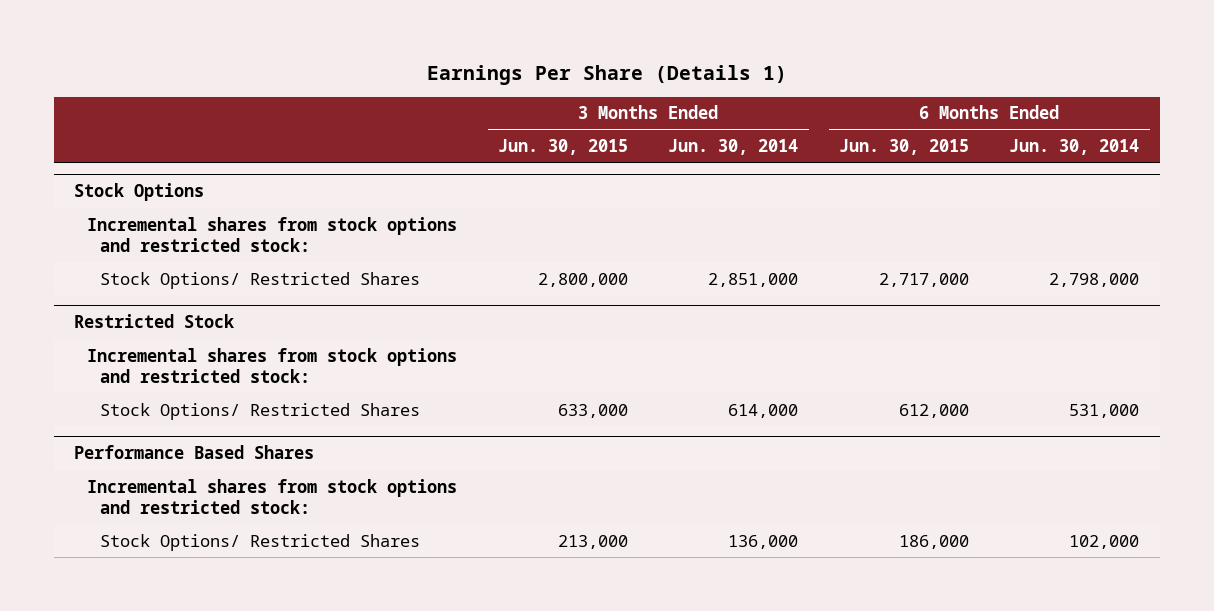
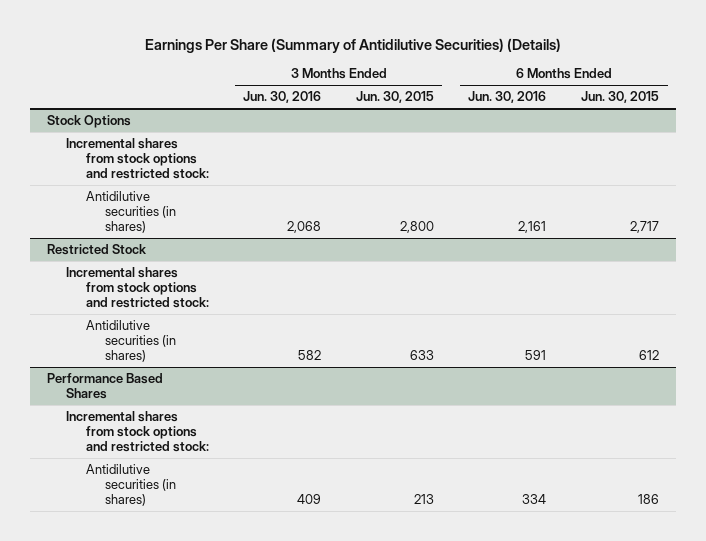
- Earnings Per Share (Details 1)
+ Earnings Per Share (Summary of Antidilutive Securities) (Details)
- | 3 Months Ended Jun. 30, 2015 | 3 Months Ended Jun. 30, 2014 | 6 Months Ended Jun. 30, 2015 | 6 Months Ended Jun. 30, 2014
+ | 3 Months Ended Jun. 30, 2016 | 3 Months Ended Jun. 30, 2015 | 6 Months Ended Jun. 30, 2016 | 6 Months Ended Jun. 30, 2015
@ Stock Options
- Stock Options/ Restricted Shares | 2,800,000 | 2,851,000 | 2,717,000 | 2,798,000
+ Antidilutive securities (in shares) | 2,068 | 2,800 | 2,161 | 2,717
@ Restricted Stock
- Stock Options/ Restricted Shares | 633,000 | 614,000 | 612,000 | 531,000
+ Antidilutive securities (in shares) | 582 | 633 | 591 | 612
@ Performance Based Shares
- Stock Options/ Restricted Shares | 213,000 | 136,000 | 186,000 | 102,000
+ Antidilutive securities (in shares) | 409 | 213 | 334 | 186

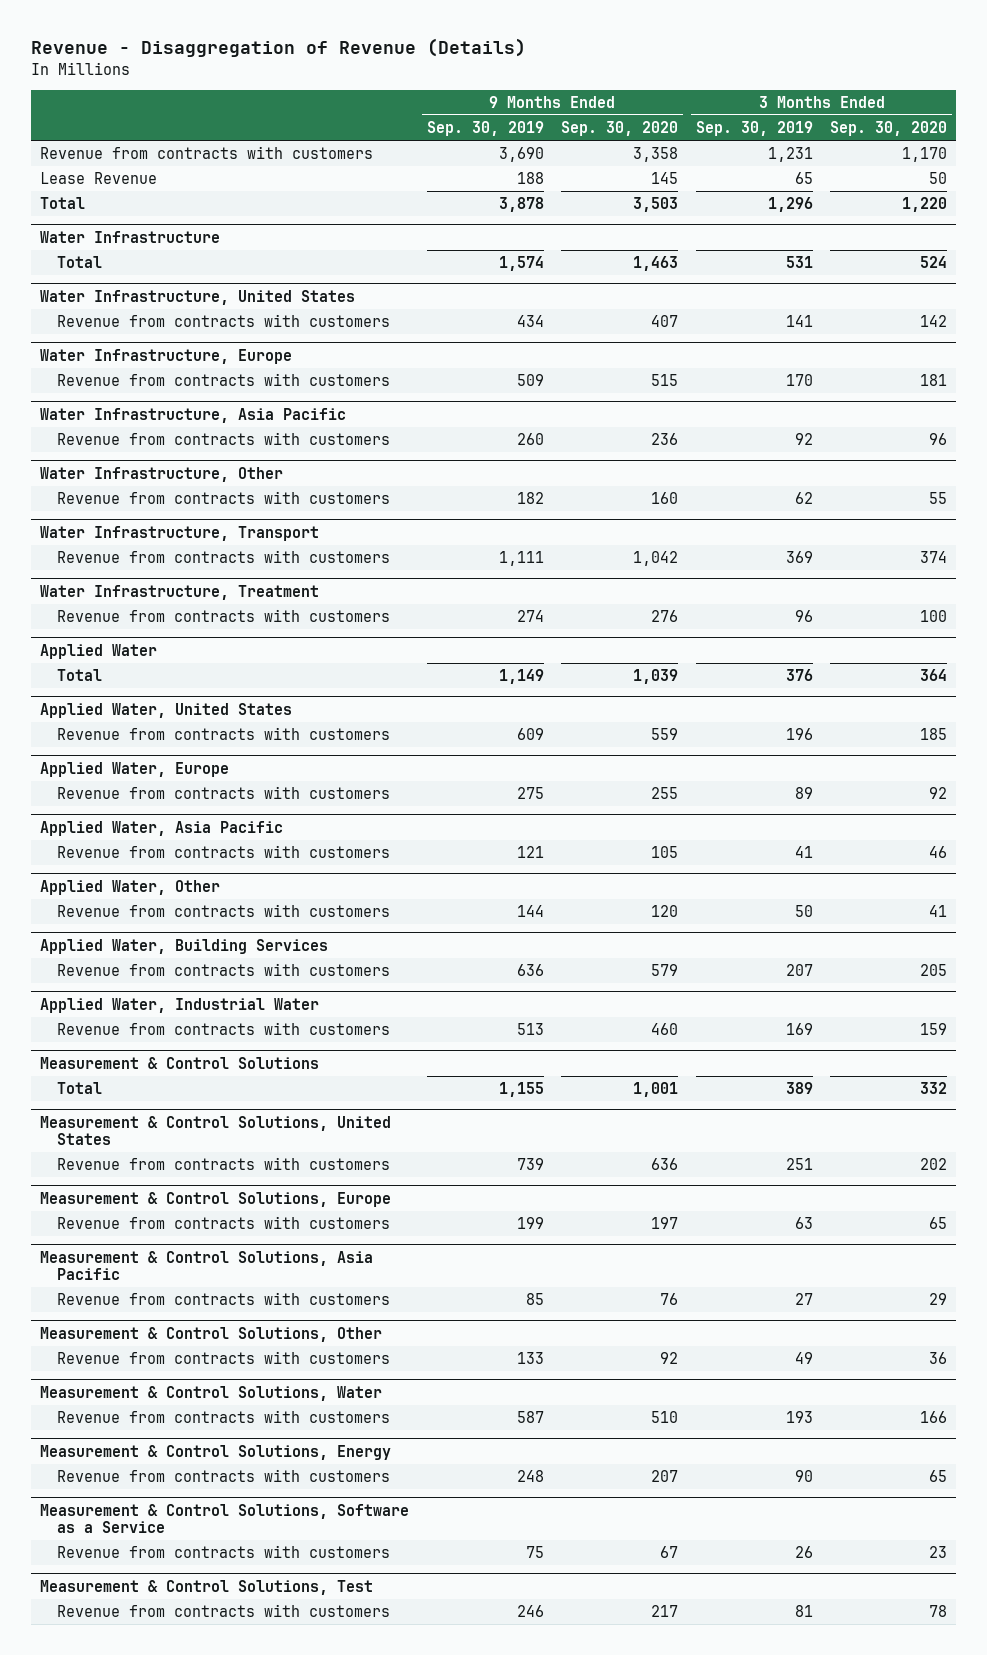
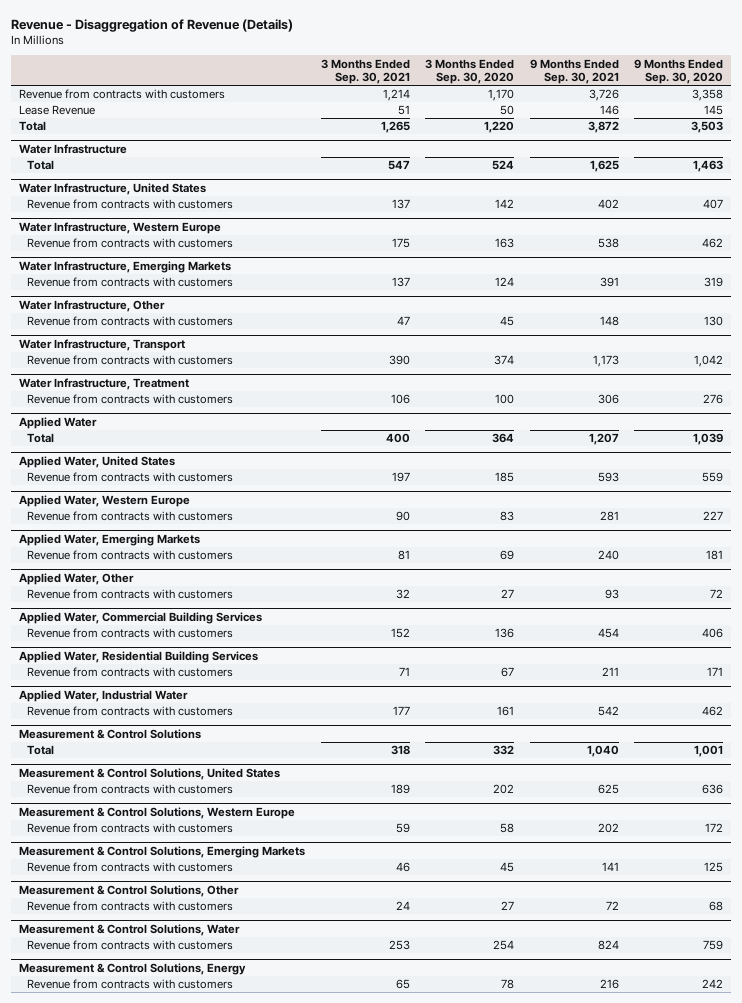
- | 9 Months Ended Sep. 30, 2019 | 9 Months Ended Sep. 30, 2020 | 3 Months Ended Sep. 30, 2019 | 3 Months Ended Sep. 30, 2020
+ | 3 Months Ended Sep. 30, 2021 | 3 Months Ended Sep. 30, 2020 | 9 Months Ended Sep. 30, 2021 | 9 Months Ended Sep. 30, 2020
- Water Infrastructure, Europe
- Revenue from contracts with customers | 509 | 515 | 170 | 181
- Water Infrastructure, Asia Pacific
- Revenue from contracts with customers | 260 | 236 | 92 | 96
+ Water Infrastructure, Western Europe
+ Revenue from contracts with customers | 175 | 163 | 538 | 462
+ Water Infrastructure, Emerging Markets
+ Revenue from contracts with customers | 137 | 124 | 391 | 319
@ Water Infrastructure, Other
- Revenue from contracts with customers | 182 | 160 | 62 | 55
+ Revenue from contracts with customers | 47 | 45 | 148 | 130
- Applied Water, Europe
- Revenue from contracts with customers | 275 | 255 | 89 | 92
- Applied Water, Asia Pacific
- Revenue from contracts with customers | 121 | 105 | 41 | 46
+ Applied Water, Western Europe
+ Revenue from contracts with customers | 90 | 83 | 281 | 227
+ Applied Water, Emerging Markets
+ Revenue from contracts with customers | 81 | 69 | 240 | 181
@ Applied Water, Other
- Revenue from contracts with customers | 144 | 120 | 50 | 41
- Applied Water, Building Services
- Revenue from contracts with customers | 636 | 579 | 207 | 205
@ Applied Water, Other
+ Revenue from contracts with customers | 32 | 27 | 93 | 72
+ Applied Water, Commercial Building Services
+ Revenue from contracts with customers | 152 | 136 | 454 | 406
+ Applied Water, Residential Building Services
+ Revenue from contracts with customers | 71 | 67 | 211 | 171
@ Applied Water, Industrial Water
- Revenue from contracts with customers | 513 | 460 | 169 | 159
+ Revenue from contracts with customers | 177 | 161 | 542 | 462
- Measurement & Control Solutions, Europe
- Revenue from contracts with customers | 199 | 197 | 63 | 65
- Measurement & Control Solutions, Asia Pacific
- Revenue from contracts with customers | 85 | 76 | 27 | 29
+ Measurement & Control Solutions, Western Europe
+ Revenue from contracts with customers | 59 | 58 | 202 | 172
+ Measurement & Control Solutions, Emerging Markets
+ Revenue from contracts with customers | 46 | 45 | 141 | 125
@ Measurement & Control Solutions, Other
- Revenue from contracts with customers | 133 | 92 | 49 | 36
+ Revenue from contracts with customers | 24 | 27 | 72 | 68
@ Measurement & Control Solutions, Water
- Revenue from contracts with customers | 587 | 510 | 193 | 166
+ Revenue from contracts with customers | 253 | 254 | 824 | 759
@ Measurement & Control Solutions, Energy
- Revenue from contracts with customers | 248 | 207 | 90 | 65
- Measurement & Control Solutions, Software as a Service
- Revenue from contracts with customers | 75 | 67 | 26 | 23
- Measurement & Control Solutions, Test
- Revenue from contracts with customers | 246 | 217 | 81 | 78
@ Measurement & Control Solutions, Energy
+ Revenue from contracts with customers | 65 | 78 | 216 | 242

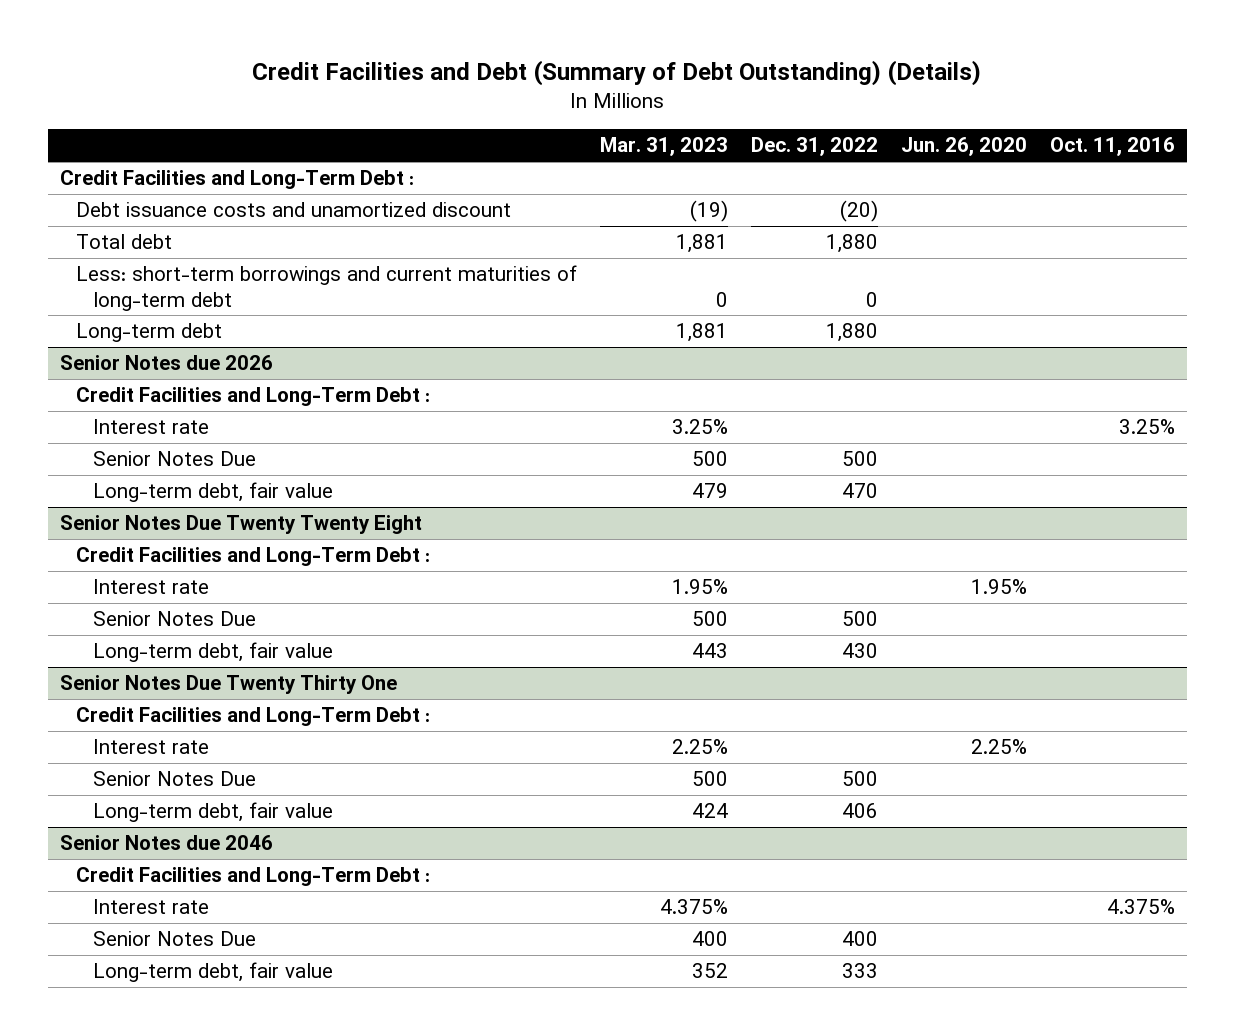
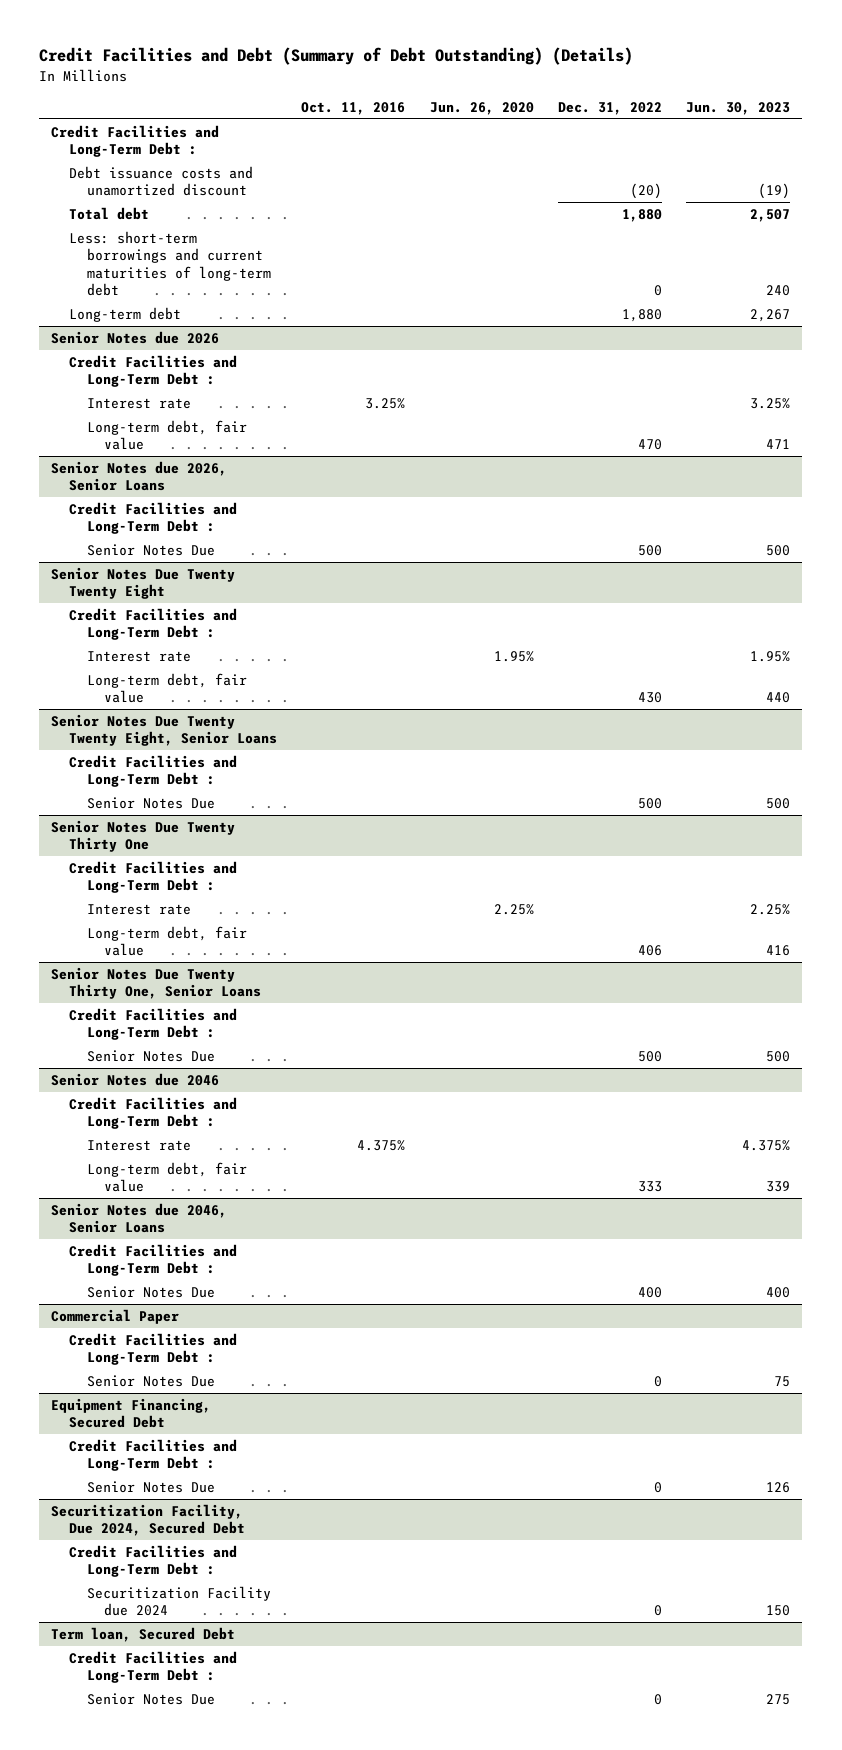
- | Mar. 31, 2023 | Dec. 31, 2022 | Jun. 26, 2020 | Oct. 11, 2016
+ | Oct. 11, 2016 | Jun. 26, 2020 | Dec. 31, 2022 | Jun. 30, 2023
@ Senior Notes due 2026
- Senior Notes Due | 500 | 500 | |
+ Senior Notes due 2026, Senior Loans
+ Credit Facilities and Long-Term Debt :
+ Senior Notes Due | | | 500 | 500
@ Senior Notes Due Twenty Twenty Eight
- Senior Notes Due | 500 | 500 | |
+ Senior Notes Due Twenty Twenty Eight, Senior Loans
+ Credit Facilities and Long-Term Debt :
+ Senior Notes Due | | | 500 | 500
@ Senior Notes Due Twenty Thirty One
- Senior Notes Due | 500 | 500 | |
+ Senior Notes Due Twenty Thirty One, Senior Loans
+ Credit Facilities and Long-Term Debt :
+ Senior Notes Due | | | 500 | 500
@ Senior Notes due 2046
- Senior Notes Due | 400 | 400 | |
+ Senior Notes due 2046, Senior Loans
+ Credit Facilities and Long-Term Debt :
+ Senior Notes Due | | | 400 | 400
+ Commercial Paper
+ Credit Facilities and Long-Term Debt :
+ Senior Notes Due | | | 0 | 75
+ Equipment Financing, Secured Debt
+ Credit Facilities and Long-Term Debt :
+ Senior Notes Due | | | 0 | 126
+ Securitization Facility, Due 2024, Secured Debt
+ Credit Facilities and Long-Term Debt :
+ Securitization Facility due 2024 | | | 0 | 150
+ Term loan, Secured Debt
+ Credit Facilities and Long-Term Debt :
+ Senior Notes Due | | | 0 | 275

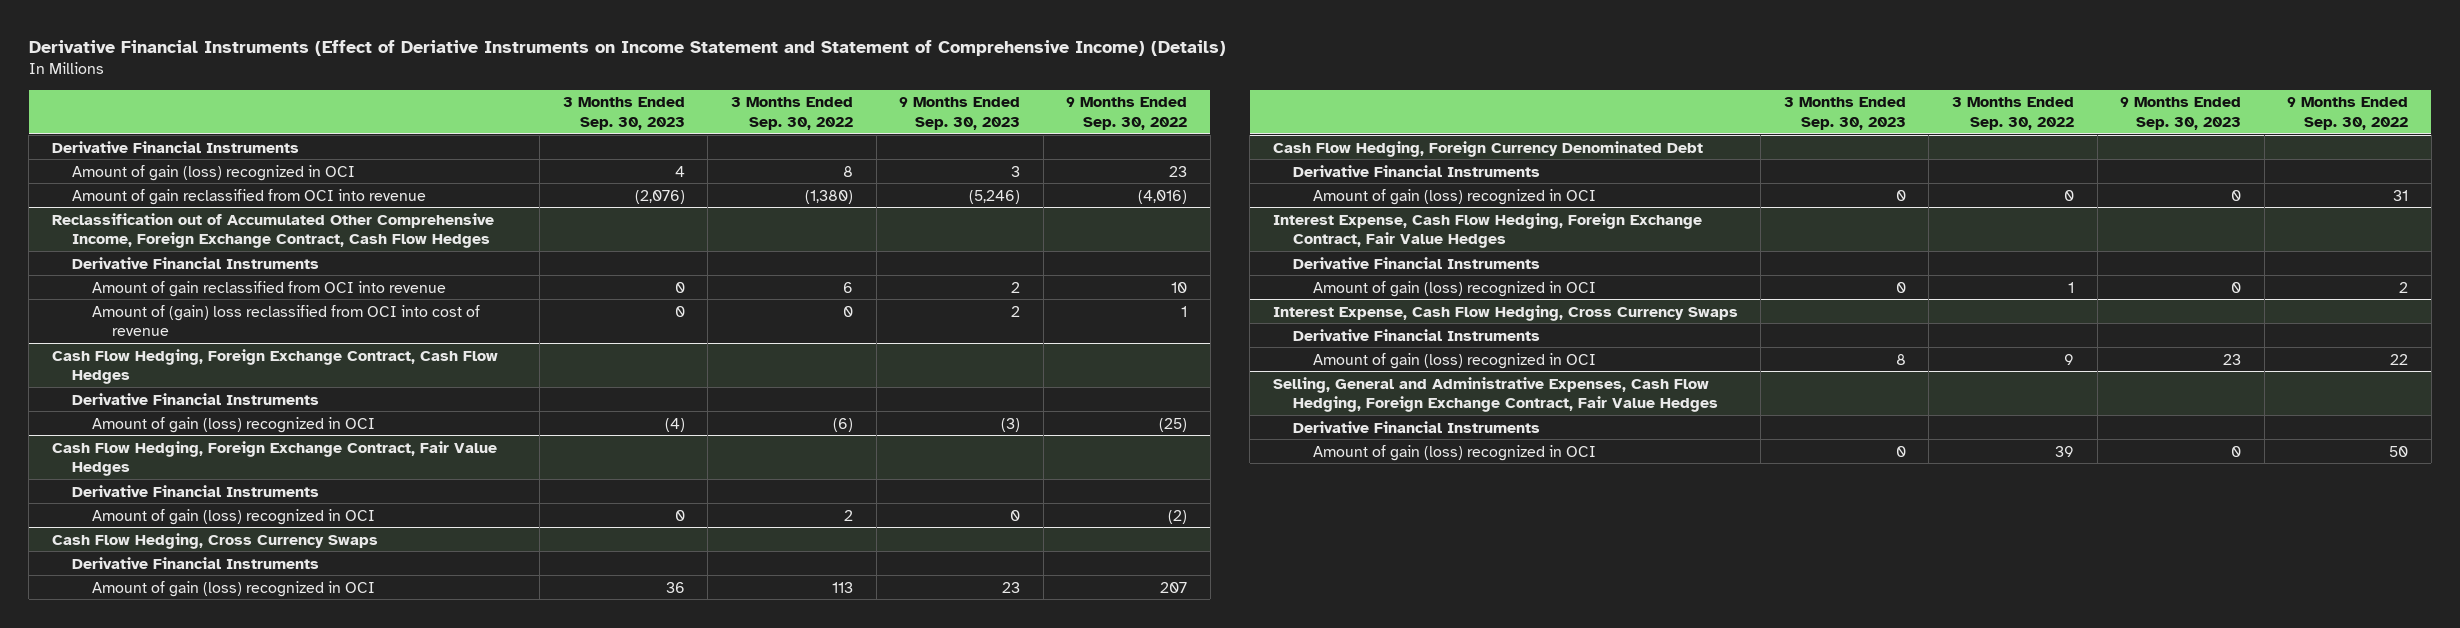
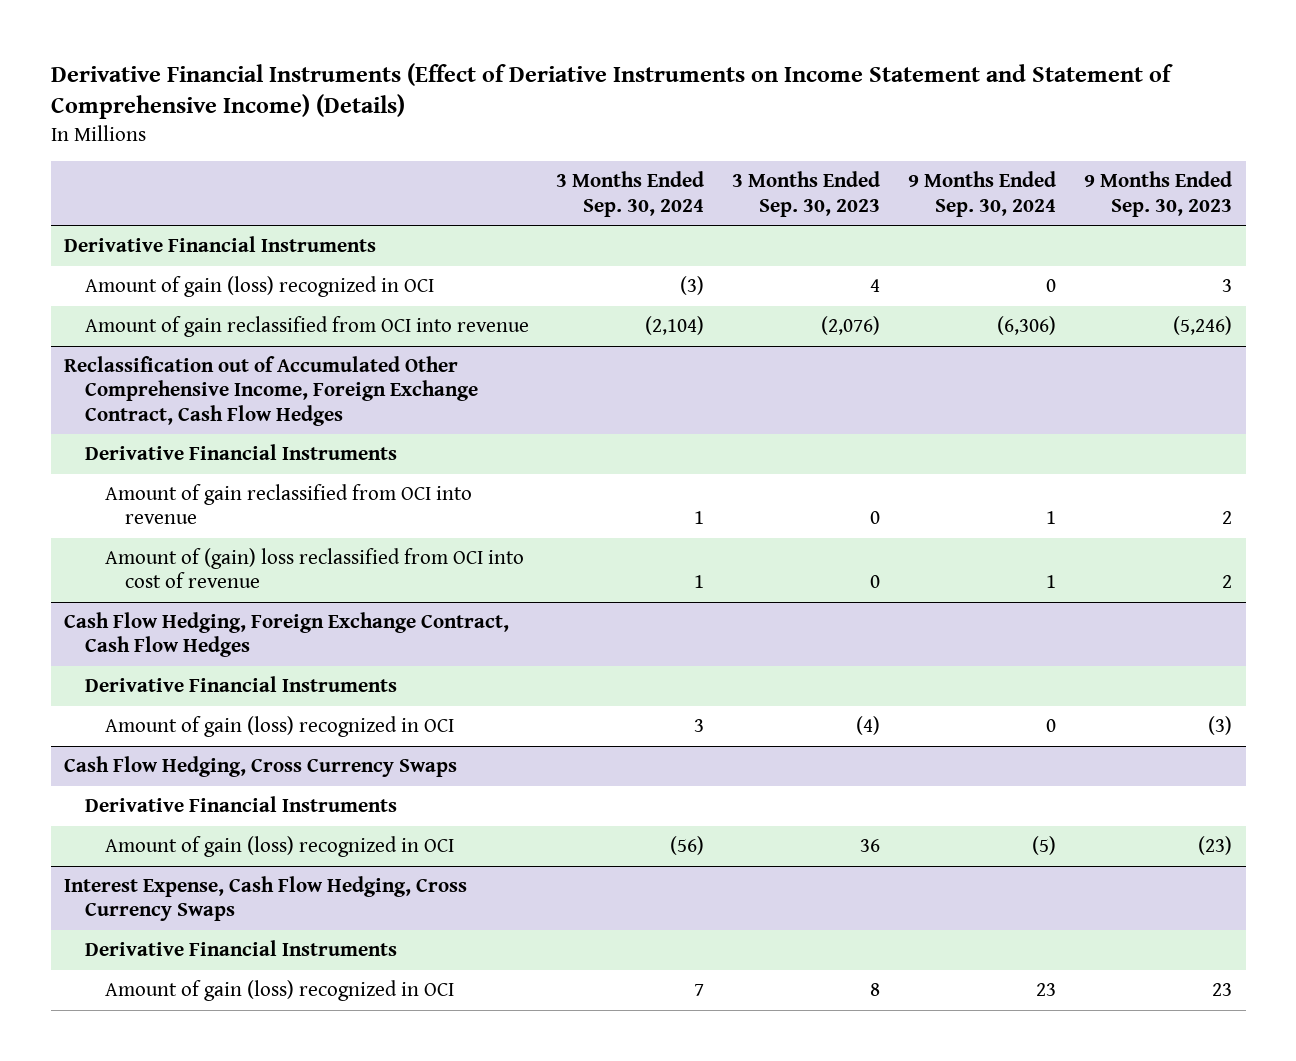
- | 3 Months Ended Sep. 30, 2023 | 3 Months Ended Sep. 30, 2022 | 9 Months Ended Sep. 30, 2023 | 9 Months Ended Sep. 30, 2022
+ | 3 Months Ended Sep. 30, 2024 | 3 Months Ended Sep. 30, 2023 | 9 Months Ended Sep. 30, 2024 | 9 Months Ended Sep. 30, 2023
- Cash Flow Hedging, Foreign Exchange Contract, Fair Value Hedges
- Derivative Financial Instruments
- Amount of gain (loss) recognized in OCI | 0 | 2 | 0 | (2)
@ Cash Flow Hedging, Cross Currency Swaps
- Amount of gain (loss) recognized in OCI | 36 | 113 | 23 | 207
- Cash Flow Hedging, Foreign Currency Denominated Debt
- Derivative Financial Instruments
- Amount of gain (loss) recognized in OCI | 0 | 0 | 0 | 31
- Interest Expense, Cash Flow Hedging, Foreign Exchange Contract, Fair Value Hedges
- Derivative Financial Instruments
- Amount of gain (loss) recognized in OCI | 0 | 1 | 0 | 2
@ Cash Flow Hedging, Cross Currency Swaps
+ Amount of gain (loss) recognized in OCI | (56) | 36 | (5) | (23)
- Selling, General and Administrative Expenses, Cash Flow Hedging, Foreign Exchange Contract, Fair Value Hedges
- Derivative Financial Instruments
- Amount of gain (loss) recognized in OCI | 0 | 39 | 0 | 50

